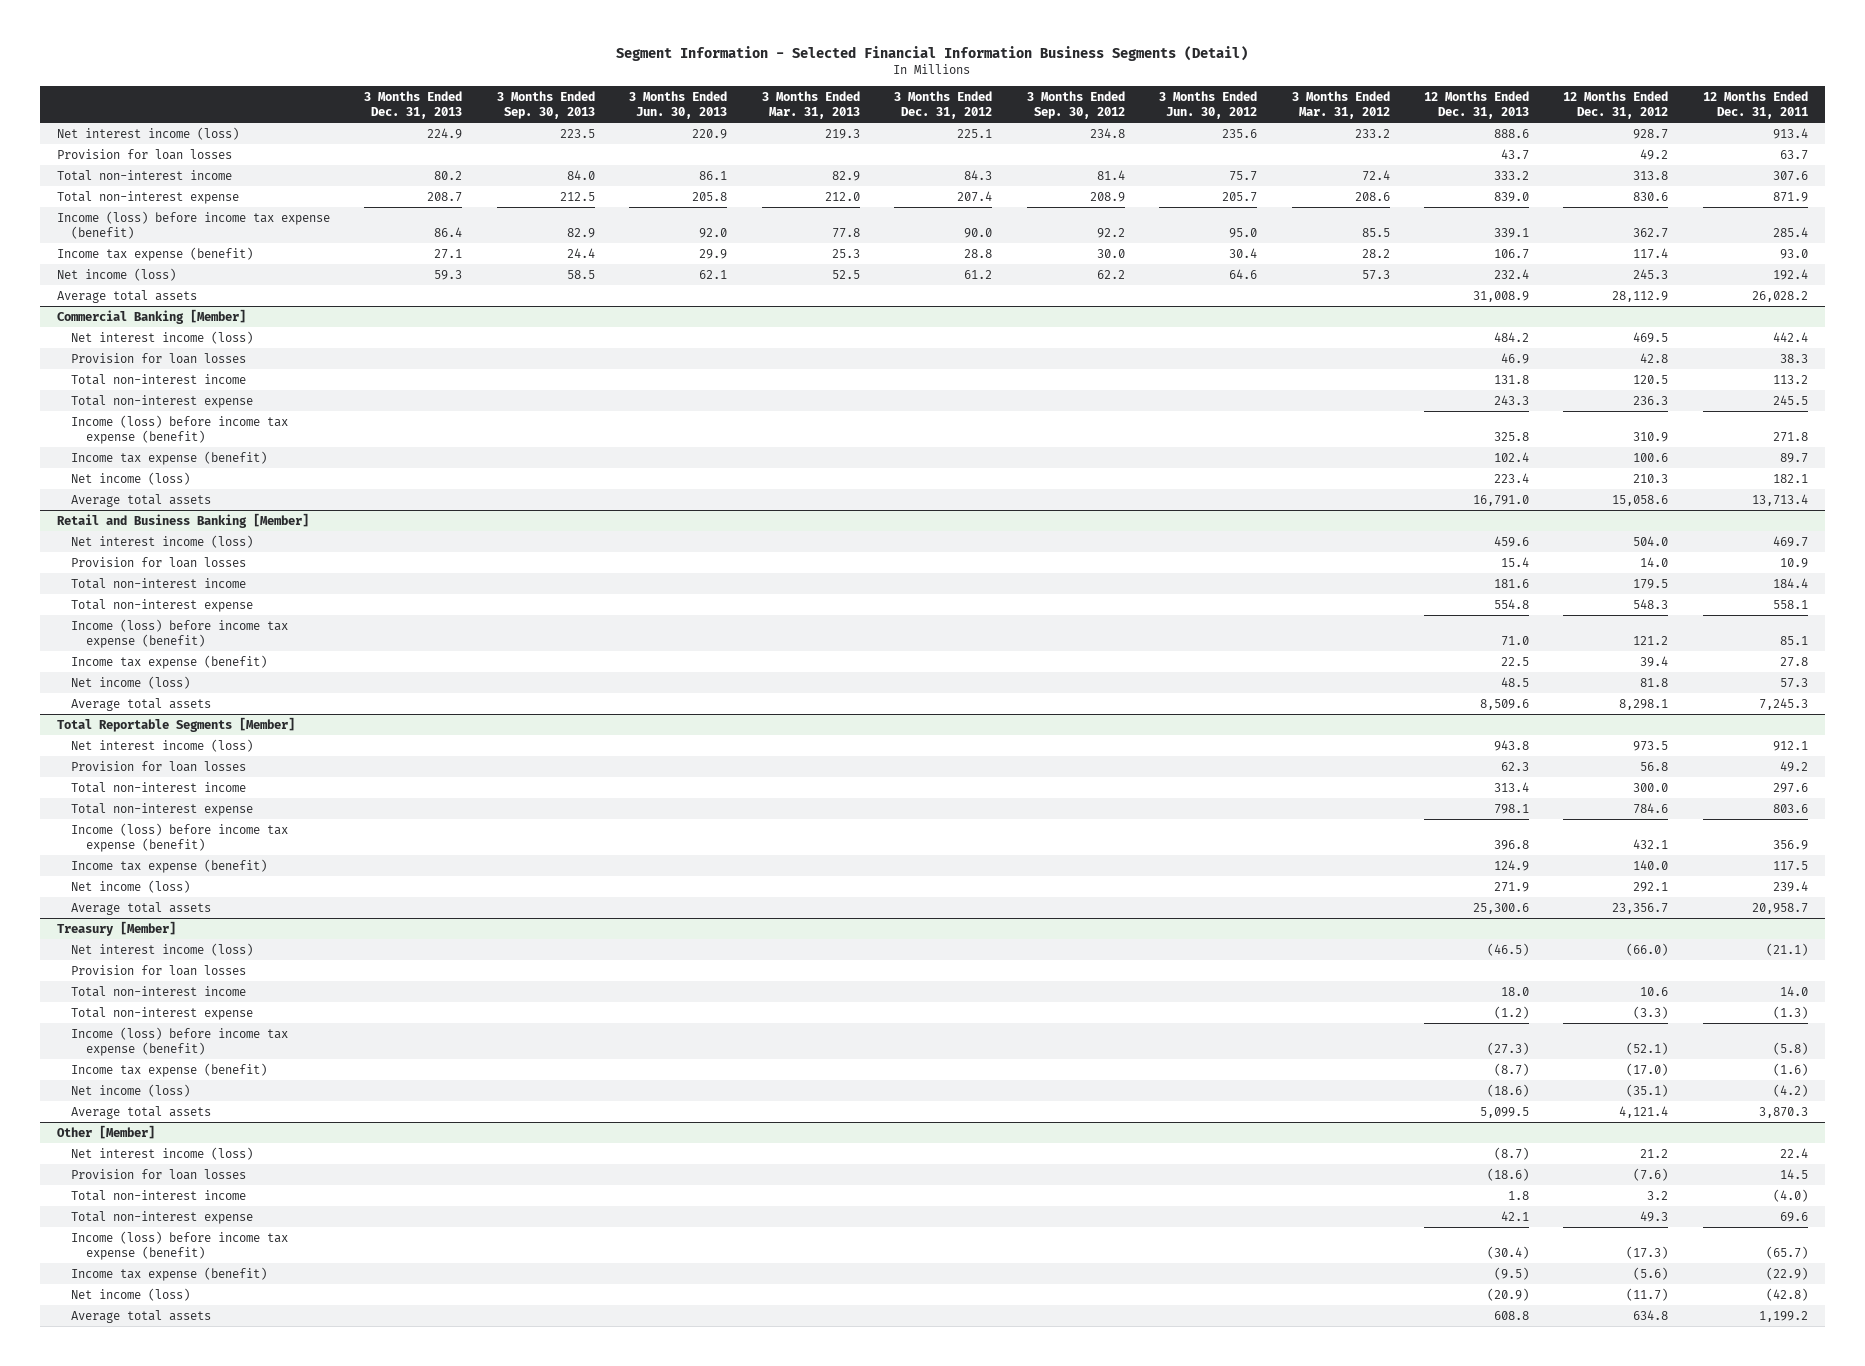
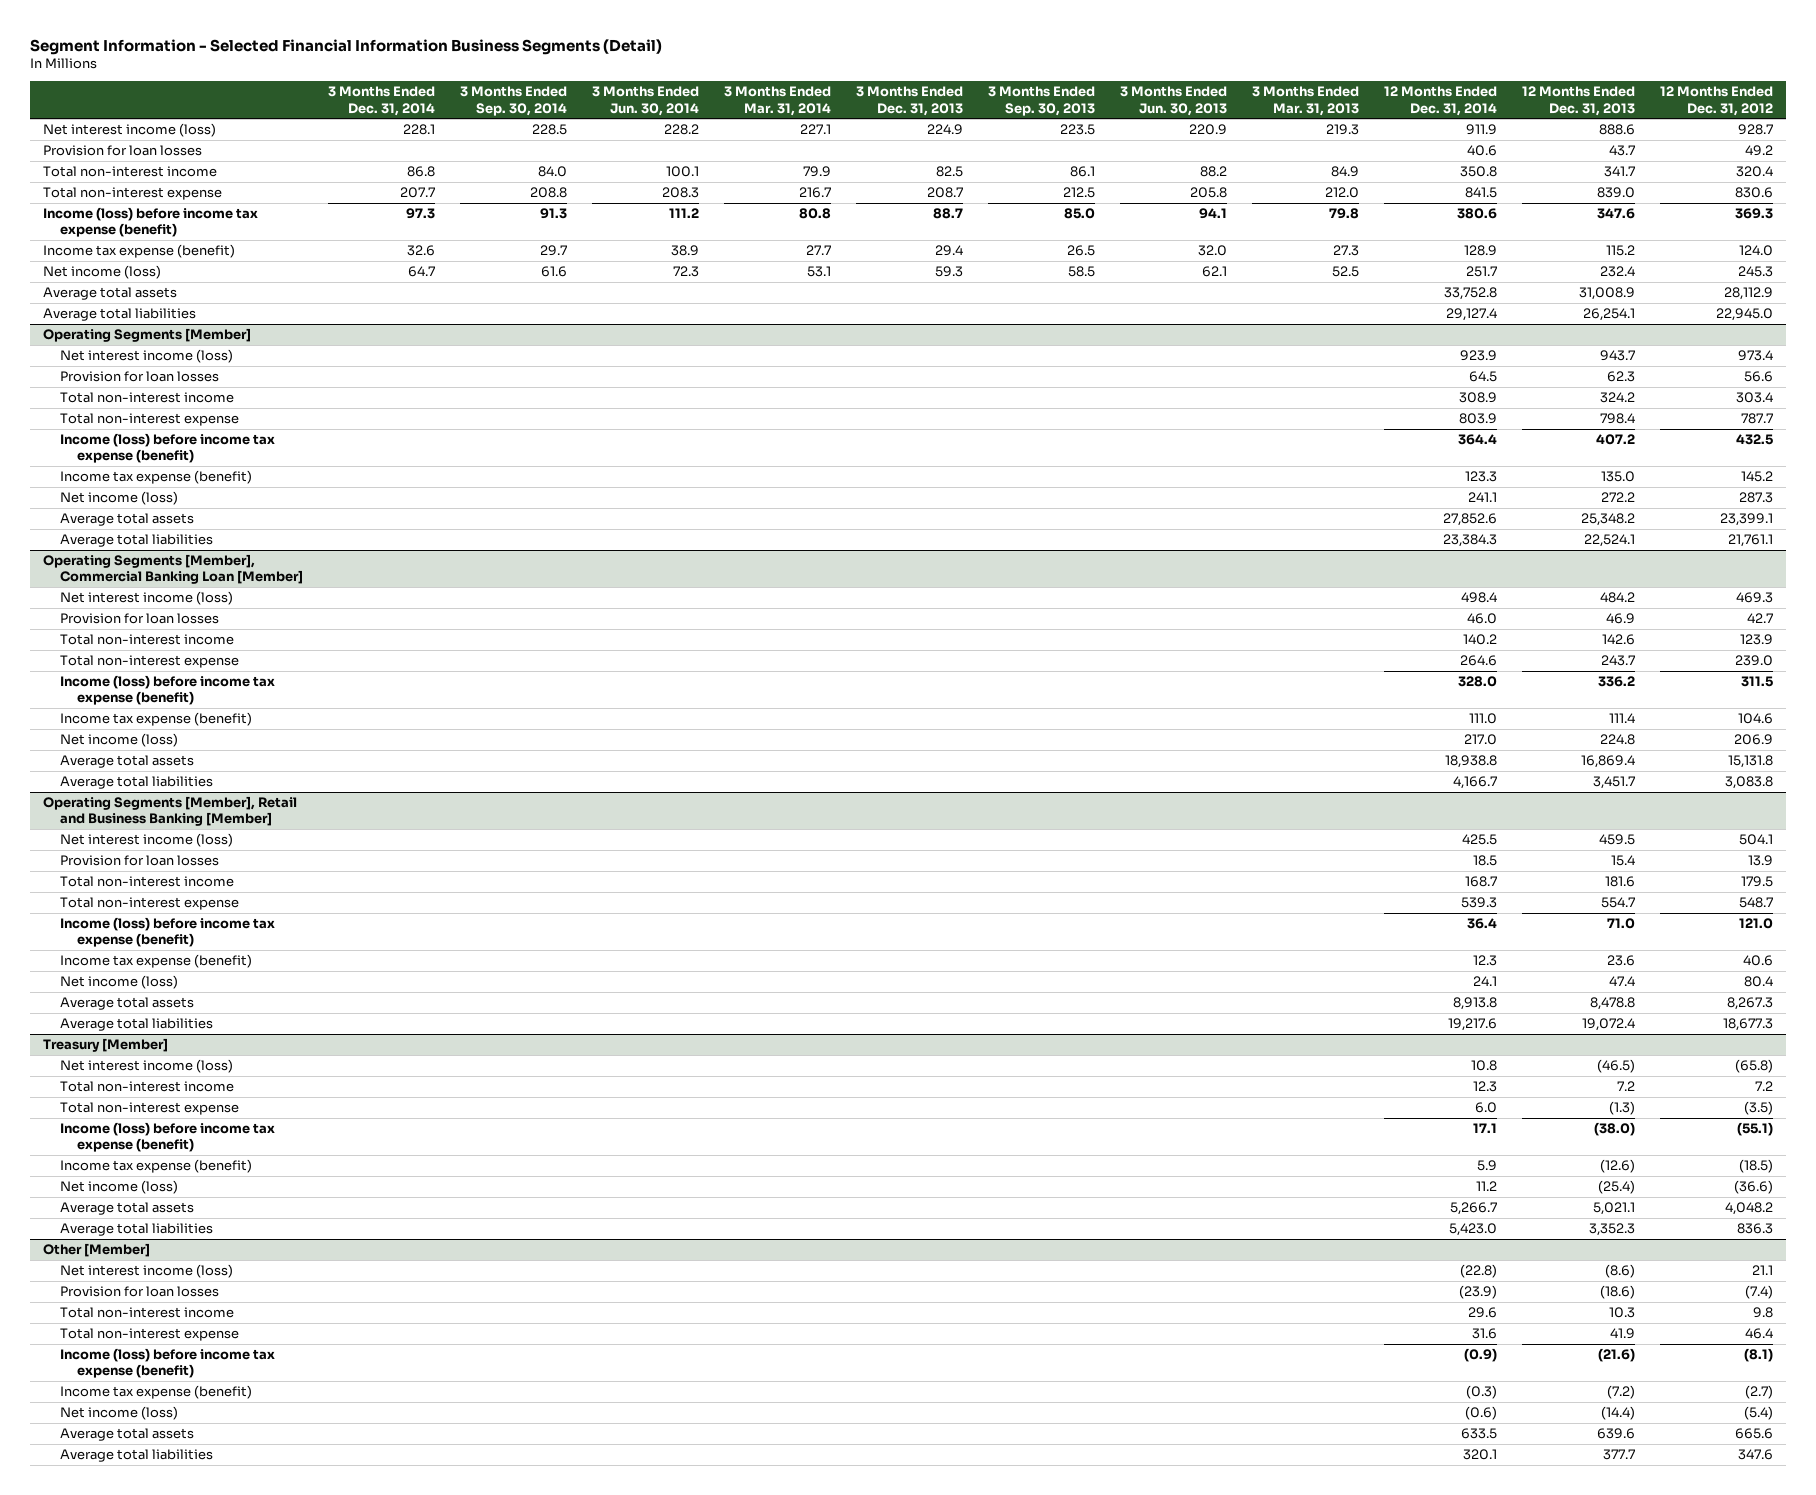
- | 3 Months Ended Dec. 31, 2013 | 3 Months Ended Sep. 30, 2013 | 3 Months Ended Jun. 30, 2013 | 3 Months Ended Mar. 31, 2013 | 3 Months Ended Dec. 31, 2012 | 3 Months Ended Sep. 30, 2012 | 3 Months Ended Jun. 30, 2012 | 3 Months Ended Mar. 31, 2012 | 12 Months Ended Dec. 31, 2013 | 12 Months Ended Dec. 31, 2012 | 12 Months Ended Dec. 31, 2011
+ | 3 Months Ended Dec. 31, 2014 | 3 Months Ended Sep. 30, 2014 | 3 Months Ended Jun. 30, 2014 | 3 Months Ended Mar. 31, 2014 | 3 Months Ended Dec. 31, 2013 | 3 Months Ended Sep. 30, 2013 | 3 Months Ended Jun. 30, 2013 | 3 Months Ended Mar. 31, 2013 | 12 Months Ended Dec. 31, 2014 | 12 Months Ended Dec. 31, 2013 | 12 Months Ended Dec. 31, 2012
- Total non-interest income | 80.2 | 84.0 | 86.1 | 82.9 | 84.3 | 81.4 | 75.7 | 72.4 | 333.2 | 313.8 | 307.6
+ Total non-interest income | 86.8 | 84.0 | 100.1 | 79.9 | 82.5 | 86.1 | 88.2 | 84.9 | 350.8 | 341.7 | 320.4
- Income (loss) before income tax expense (benefit) | 86.4 | 82.9 | 92.0 | 77.8 | 90.0 | 92.2 | 95.0 | 85.5 | 339.1 | 362.7 | 285.4
- Income tax expense (benefit) | 27.1 | 24.4 | 29.9 | 25.3 | 28.8 | 30.0 | 30.4 | 28.2 | 106.7 | 117.4 | 93.0
+ Income (loss) before income tax expense (benefit) | 97.3 | 91.3 | 111.2 | 80.8 | 88.7 | 85.0 | 94.1 | 79.8 | 380.6 | 347.6 | 369.3
+ Income tax expense (benefit) | 32.6 | 29.7 | 38.9 | 27.7 | 29.4 | 26.5 | 32.0 | 27.3 | 128.9 | 115.2 | 124.0
- Commercial Banking [Member]
- Net interest income (loss) | | | | | | | | | 484.2 | 469.5 | 442.4
- Provision for loan losses | | | | | | | | | 46.9 | 42.8 | 38.3
- Total non-interest income | | | | | | | | | 131.8 | 120.5 | 113.2
- Total non-interest expense | | | | | | | | | 243.3 | 236.3 | 245.5
- Income (loss) before income tax expense (benefit) | | | | | | | | | 325.8 | 310.9 | 271.8
- Income tax expense (benefit) | | | | | | | | | 102.4 | 100.6 | 89.7
- Net income (loss) | | | | | | | | | 223.4 | 210.3 | 182.1
- Average total assets | | | | | | | | | 16,791.0 | 15,058.6 | 13,713.4
- Retail and Business Banking [Member]
- Net interest income (loss) | | | | | | | | | 459.6 | 504.0 | 469.7
- Provision for loan losses | | | | | | | | | 15.4 | 14.0 | 10.9
+ Average total liabilities | | | | | | | | | 29,127.4 | 26,254.1 | 22,945.0
+ Operating Segments [Member]
+ Net interest income (loss) | | | | | | | | | 923.9 | 943.7 | 973.4
+ Provision for loan losses | | | | | | | | | 64.5 | 62.3 | 56.6
+ Total non-interest income | | | | | | | | | 308.9 | 324.2 | 303.4
+ Total non-interest expense | | | | | | | | | 803.9 | 798.4 | 787.7
+ Income (loss) before income tax expense (benefit) | | | | | | | | | 364.4 | 407.2 | 432.5
+ Income tax expense (benefit) | | | | | | | | | 123.3 | 135.0 | 145.2
+ Net income (loss) | | | | | | | | | 241.1 | 272.2 | 287.3
+ Average total assets | | | | | | | | | 27,852.6 | 25,348.2 | 23,399.1
+ Average total liabilities | | | | | | | | | 23,384.3 | 22,524.1 | 21,761.1
+ Operating Segments [Member], Commercial Banking Loan [Member]
+ Net interest income (loss) | | | | | | | | | 498.4 | 484.2 | 469.3
+ Provision for loan losses | | | | | | | | | 46.0 | 46.9 | 42.7
+ Total non-interest income | | | | | | | | | 140.2 | 142.6 | 123.9
+ Total non-interest expense | | | | | | | | | 264.6 | 243.7 | 239.0
+ Income (loss) before income tax expense (benefit) | | | | | | | | | 328.0 | 336.2 | 311.5
+ Income tax expense (benefit) | | | | | | | | | 111.0 | 111.4 | 104.6
+ Net income (loss) | | | | | | | | | 217.0 | 224.8 | 206.9
+ Average total assets | | | | | | | | | 18,938.8 | 16,869.4 | 15,131.8
+ Average total liabilities | | | | | | | | | 4,166.7 | 3,451.7 | 3,083.8
+ Operating Segments [Member], Retail and Business Banking [Member]
+ Net interest income (loss) | | | | | | | | | 425.5 | 459.5 | 504.1
+ Provision for loan losses | | | | | | | | | 18.5 | 15.4 | 13.9
- Total non-interest expense | | | | | | | | | 554.8 | 548.3 | 558.1
- Income (loss) before income tax expense (benefit) | | | | | | | | | 71.0 | 121.2 | 85.1
- Income tax expense (benefit) | | | | | | | | | 22.5 | 39.4 | 27.8
- Net income (loss) | | | | | | | | | 48.5 | 81.8 | 57.3
- Average total assets | | | | | | | | | 8,509.6 | 8,298.1 | 7,245.3
- Total Reportable Segments [Member]
- Net interest income (loss) | | | | | | | | | 943.8 | 973.5 | 912.1
- Provision for loan losses | | | | | | | | | 62.3 | 56.8 | 49.2
- Total non-interest income | | | | | | | | | 313.4 | 300.0 | 297.6
- Total non-interest expense | | | | | | | | | 798.1 | 784.6 | 803.6
- Income (loss) before income tax expense (benefit) | | | | | | | | | 396.8 | 432.1 | 356.9
- Income tax expense (benefit) | | | | | | | | | 124.9 | 140.0 | 117.5
- Net income (loss) | | | | | | | | | 271.9 | 292.1 | 239.4
- Average total assets | | | | | | | | | 25,300.6 | 23,356.7 | 20,958.7
+ Total non-interest expense | | | | | | | | | 539.3 | 554.7 | 548.7
+ Income (loss) before income tax expense (benefit) | | | | | | | | | 36.4 | 71.0 | 121.0
+ Income tax expense (benefit) | | | | | | | | | 12.3 | 23.6 | 40.6
+ Net income (loss) | | | | | | | | | 24.1 | 47.4 | 80.4
+ Average total assets | | | | | | | | | 8,913.8 | 8,478.8 | 8,267.3
+ Average total liabilities | | | | | | | | | 19,217.6 | 19,072.4 | 18,677.3
@ Treasury [Member]
- Net interest income (loss) | | | | | | | | | (46.5) | (66.0) | (21.1)
- Provision for loan losses
- Total non-interest income | | | | | | | | | 18.0 | 10.6 | 14.0
- Total non-interest expense | | | | | | | | | (1.2) | (3.3) | (1.3)
- Income (loss) before income tax expense (benefit) | | | | | | | | | (27.3) | (52.1) | (5.8)
- Income tax expense (benefit) | | | | | | | | | (8.7) | (17.0) | (1.6)
- Net income (loss) | | | | | | | | | (18.6) | (35.1) | (4.2)
- Average total assets | | | | | | | | | 5,099.5 | 4,121.4 | 3,870.3
+ Net interest income (loss) | | | | | | | | | 10.8 | (46.5) | (65.8)
+ Total non-interest income | | | | | | | | | 12.3 | 7.2 | 7.2
+ Total non-interest expense | | | | | | | | | 6.0 | (1.3) | (3.5)
+ Income (loss) before income tax expense (benefit) | | | | | | | | | 17.1 | (38.0) | (55.1)
+ Income tax expense (benefit) | | | | | | | | | 5.9 | (12.6) | (18.5)
+ Net income (loss) | | | | | | | | | 11.2 | (25.4) | (36.6)
+ Average total assets | | | | | | | | | 5,266.7 | 5,021.1 | 4,048.2
+ Average total liabilities | | | | | | | | | 5,423.0 | 3,352.3 | 836.3
@ Other [Member]
- Net interest income (loss) | | | | | | | | | (8.7) | 21.2 | 22.4
- Provision for loan losses | | | | | | | | | (18.6) | (7.6) | 14.5
- Total non-interest income | | | | | | | | | 1.8 | 3.2 | (4.0)
- Total non-interest expense | | | | | | | | | 42.1 | 49.3 | 69.6
- Income (loss) before income tax expense (benefit) | | | | | | | | | (30.4) | (17.3) | (65.7)
- Income tax expense (benefit) | | | | | | | | | (9.5) | (5.6) | (22.9)
- Net income (loss) | | | | | | | | | (20.9) | (11.7) | (42.8)
- Average total assets | | | | | | | | | 608.8 | 634.8 | 1,199.2
+ Net interest income (loss) | | | | | | | | | (22.8) | (8.6) | 21.1
+ Provision for loan losses | | | | | | | | | (23.9) | (18.6) | (7.4)
+ Total non-interest income | | | | | | | | | 29.6 | 10.3 | 9.8
+ Total non-interest expense | | | | | | | | | 31.6 | 41.9 | 46.4
+ Income (loss) before income tax expense (benefit) | | | | | | | | | (0.9) | (21.6) | (8.1)
+ Income tax expense (benefit) | | | | | | | | | (0.3) | (7.2) | (2.7)
+ Net income (loss) | | | | | | | | | (0.6) | (14.4) | (5.4)
+ Average total assets | | | | | | | | | 633.5 | 639.6 | 665.6
+ Average total liabilities | | | | | | | | | 320.1 | 377.7 | 347.6

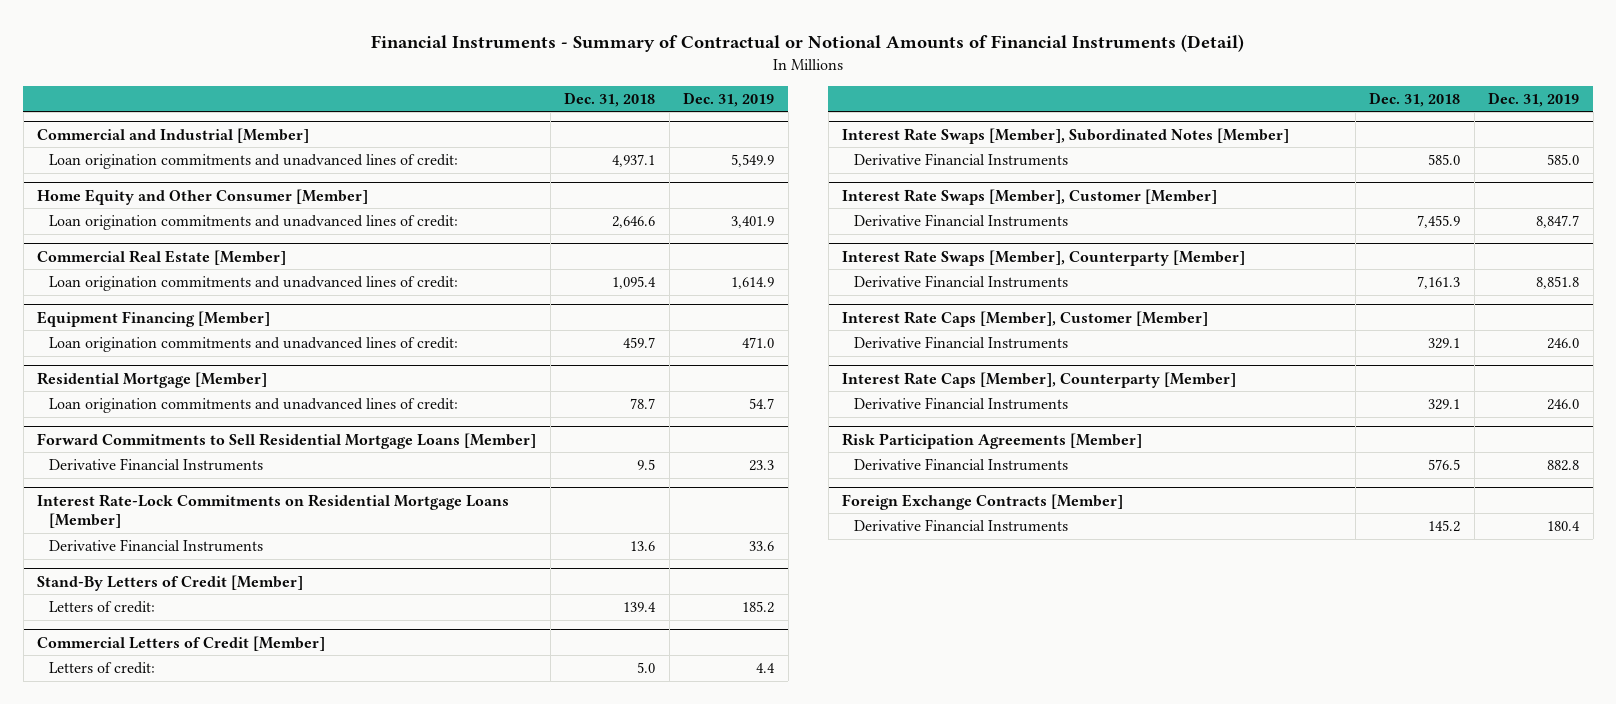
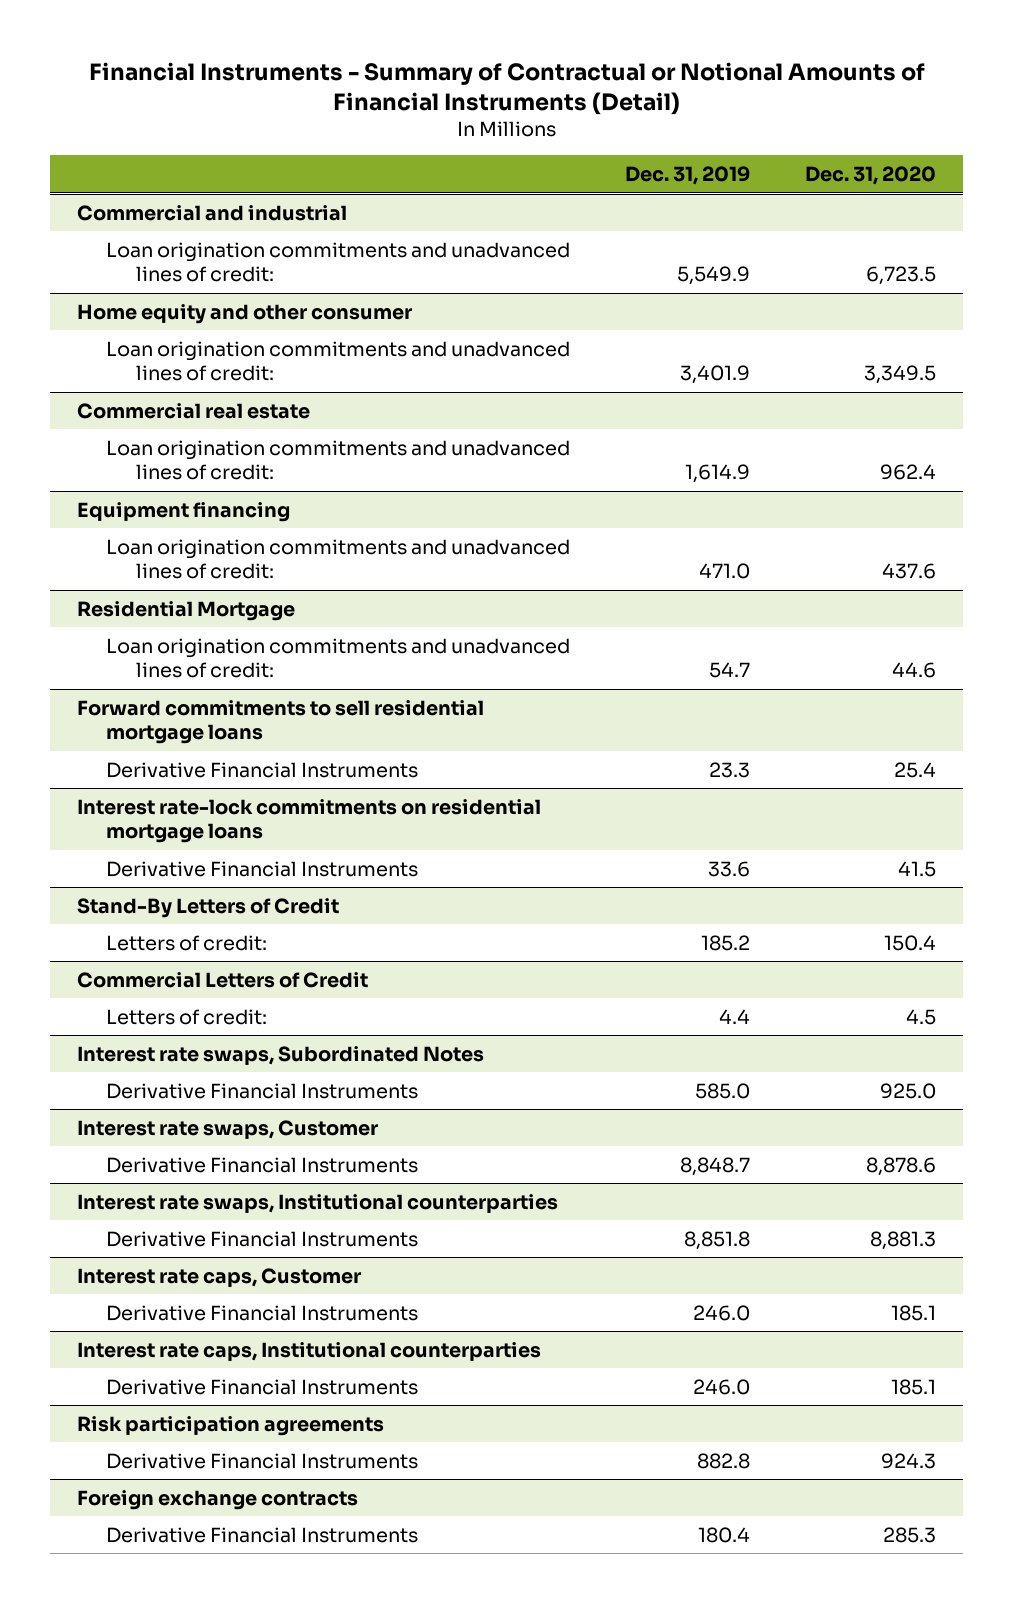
- | Dec. 31, 2018 | Dec. 31, 2019
+ | Dec. 31, 2019 | Dec. 31, 2020
- Commercial and Industrial [Member]
+ Commercial and industrial
- Home Equity and Other Consumer [Member]
+ Home equity and other consumer
- Commercial Real Estate [Member]
+ Commercial real estate
- Equipment Financing [Member]
+ Equipment financing
- Residential Mortgage [Member]
+ Residential Mortgage
- Forward Commitments to Sell Residential Mortgage Loans [Member]
+ Forward commitments to sell residential mortgage loans
- Interest Rate-Lock Commitments on Residential Mortgage Loans [Member]
+ Interest rate-lock commitments on residential mortgage loans
- Stand-By Letters of Credit [Member]
+ Stand-By Letters of Credit
- Commercial Letters of Credit [Member]
+ Commercial Letters of Credit
- Interest Rate Swaps [Member], Subordinated Notes [Member]
+ Interest rate swaps, Subordinated Notes
- Interest Rate Swaps [Member], Customer [Member]
- Derivative Financial Instruments | 7,455.9 | 8,847.7
- Interest Rate Swaps [Member], Counterparty [Member]
+ Interest rate swaps, Customer
+ Derivative Financial Instruments | 8,848.7 | 8,878.6
+ Interest rate swaps, Institutional counterparties
- Interest Rate Caps [Member], Customer [Member]
+ Interest rate caps, Customer
- Interest Rate Caps [Member], Counterparty [Member]
+ Interest rate caps, Institutional counterparties
- Risk Participation Agreements [Member]
+ Risk participation agreements
- Foreign Exchange Contracts [Member]
+ Foreign exchange contracts

